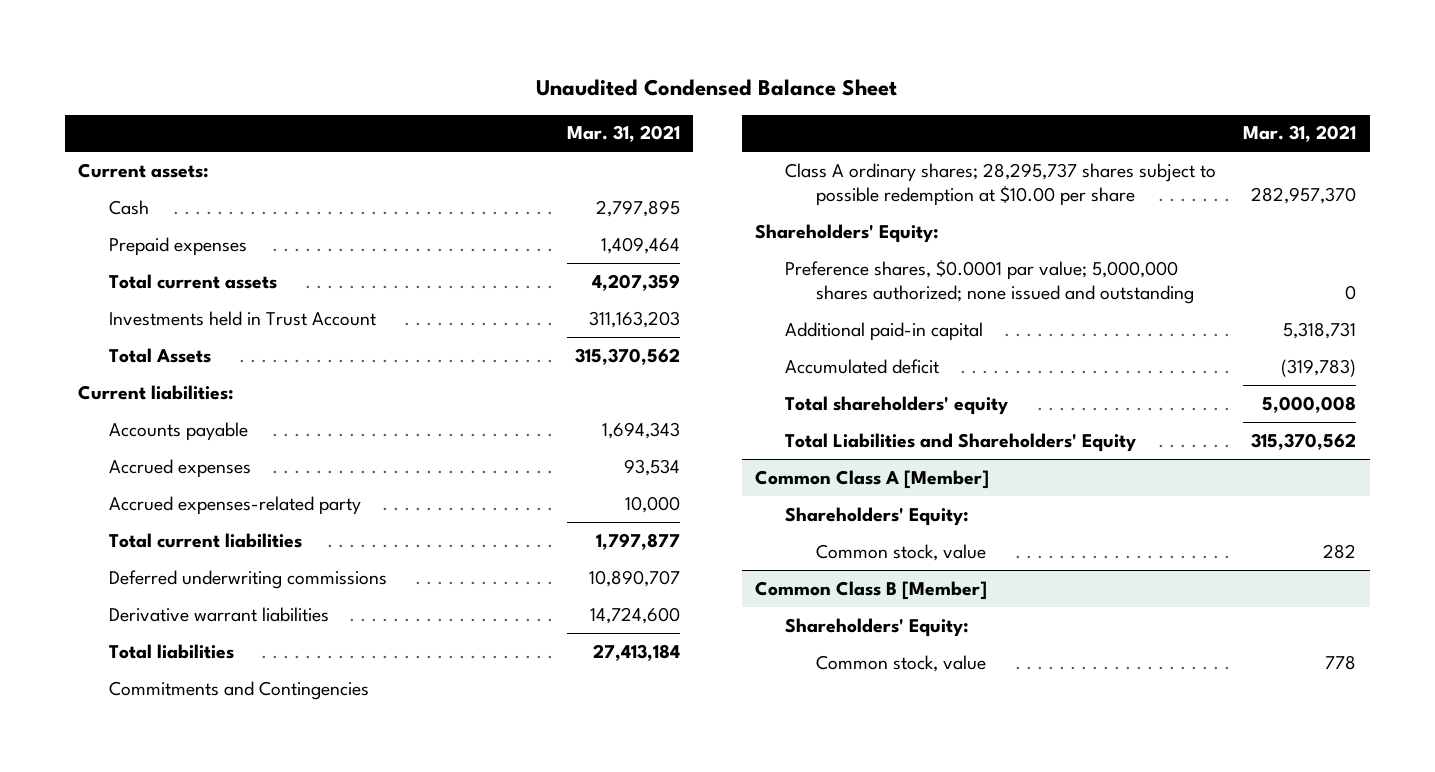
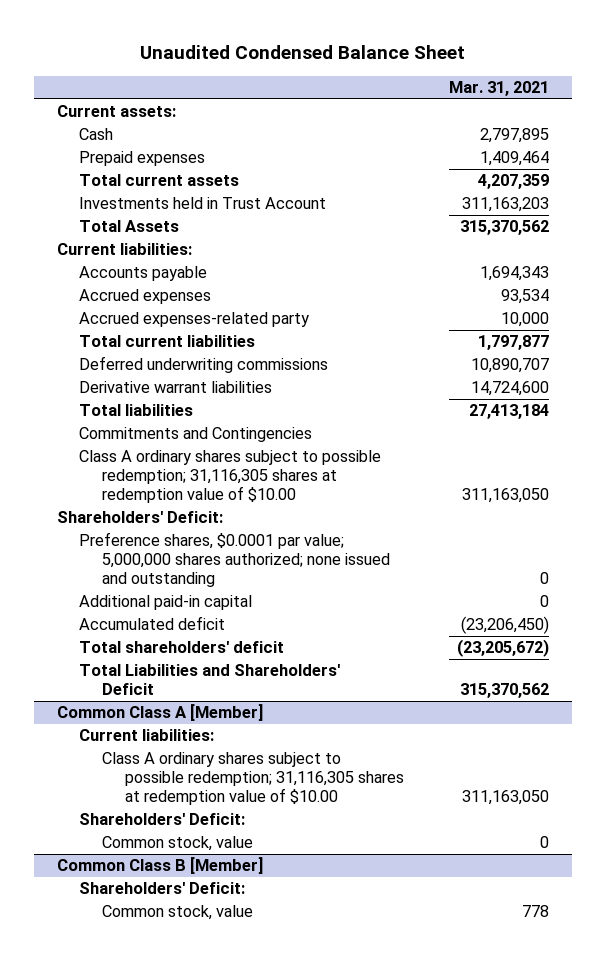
- Class A ordinary shares; 28,295,737 shares subject to possible redemption at $10.00 per share | 282,957,370
- Shareholders' Equity:
+ Class A ordinary shares subject to possible redemption; 31,116,305 shares at redemption value of $10.00 | 311,163,050
+ Shareholders' Deficit:
- Additional paid-in capital | 5,318,731
- Accumulated deficit | (319,783)
- Total shareholders' equity | 5,000,008
- Total Liabilities and Shareholders' Equity | 315,370,562
+ Additional paid-in capital | 0
+ Accumulated deficit | (23,206,450)
+ Total shareholders' deficit | (23,205,672)
+ Total Liabilities and Shareholders' Deficit | 315,370,562
@ Common Class A [Member]
- Shareholders' Equity:
- Common stock, value | 282
+ Current liabilities:
+ Class A ordinary shares subject to possible redemption; 31,116,305 shares at redemption value of $10.00 | 311,163,050
+ Shareholders' Deficit:
+ Common stock, value | 0
@ Common Class B [Member]
- Shareholders' Equity:
+ Shareholders' Deficit:

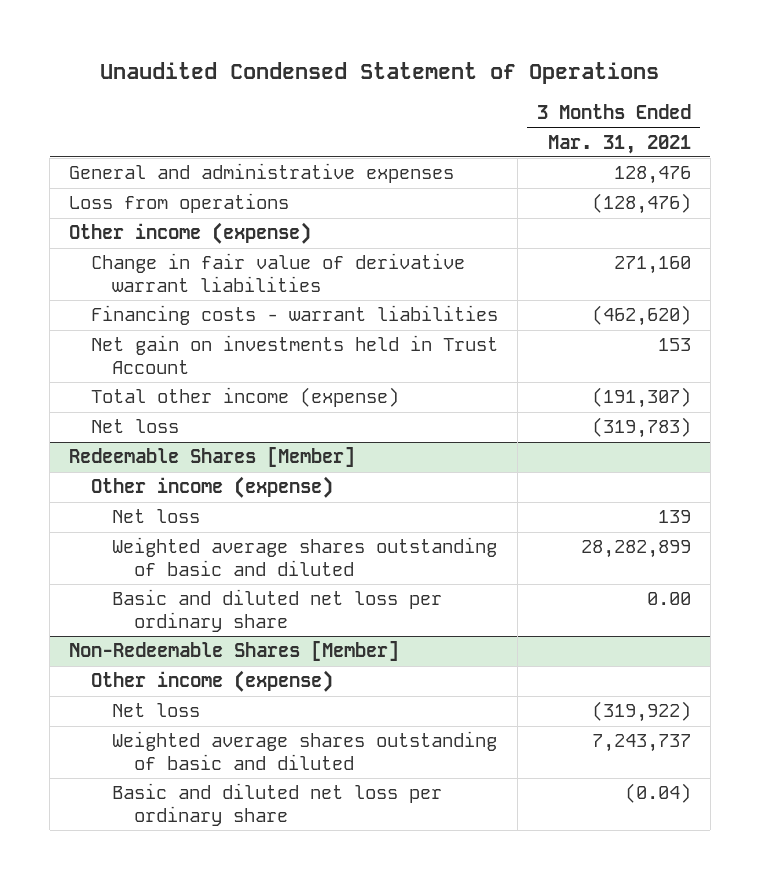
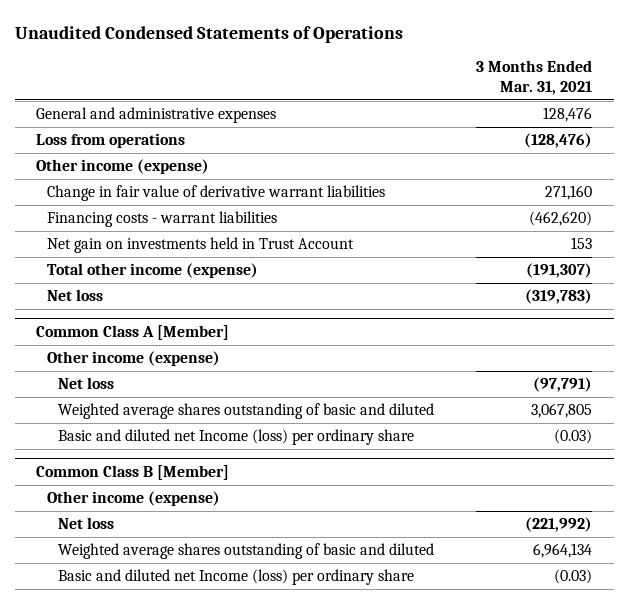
- Unaudited Condensed Statement of Operations
+ Unaudited Condensed Statements of Operations
- Redeemable Shares [Member]
+ Common Class A [Member]
- Net loss | 139
- Weighted average shares outstanding of basic and diluted | 28,282,899
- Basic and diluted net loss per ordinary share | 0.00
- Non-Redeemable Shares [Member]
+ Net loss | (97,791)
+ Weighted average shares outstanding of basic and diluted | 3,067,805
+ Basic and diluted net Income (loss) per ordinary share | (0.03)
+ Common Class B [Member]
- Net loss | (319,922)
- Weighted average shares outstanding of basic and diluted | 7,243,737
- Basic and diluted net loss per ordinary share | (0.04)
+ Net loss | (221,992)
+ Weighted average shares outstanding of basic and diluted | 6,964,134
+ Basic and diluted net Income (loss) per ordinary share | (0.03)

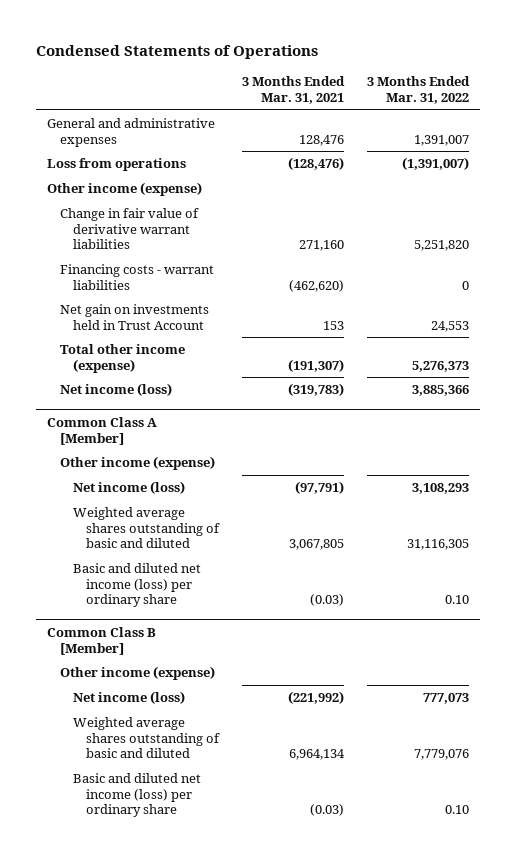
- Unaudited Condensed Statements of Operations
+ Condensed Statements of Operations
- | 3 Months Ended Mar. 31, 2021
+ | 3 Months Ended Mar. 31, 2021 | 3 Months Ended Mar. 31, 2022
- Net loss | (319,783)
+ Net income (loss) | (319,783) | 3,885,366
@ Common Class A [Member]
- Net loss | (97,791)
+ Net income (loss) | (97,791) | 3,108,293
- Basic and diluted net Income (loss) per ordinary share | (0.03)
+ Basic and diluted net income (loss) per ordinary share | (0.03) | 0.10
@ Common Class B [Member]
- Net loss | (221,992)
+ Net income (loss) | (221,992) | 777,073
- Basic and diluted net Income (loss) per ordinary share | (0.03)
+ Basic and diluted net income (loss) per ordinary share | (0.03) | 0.10

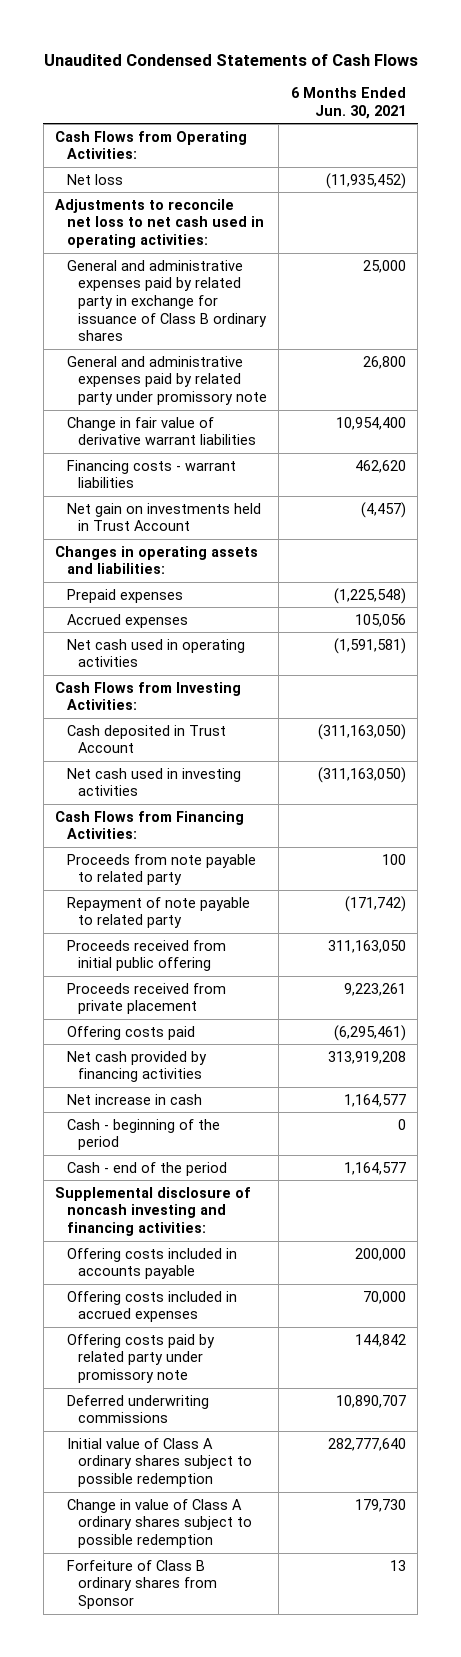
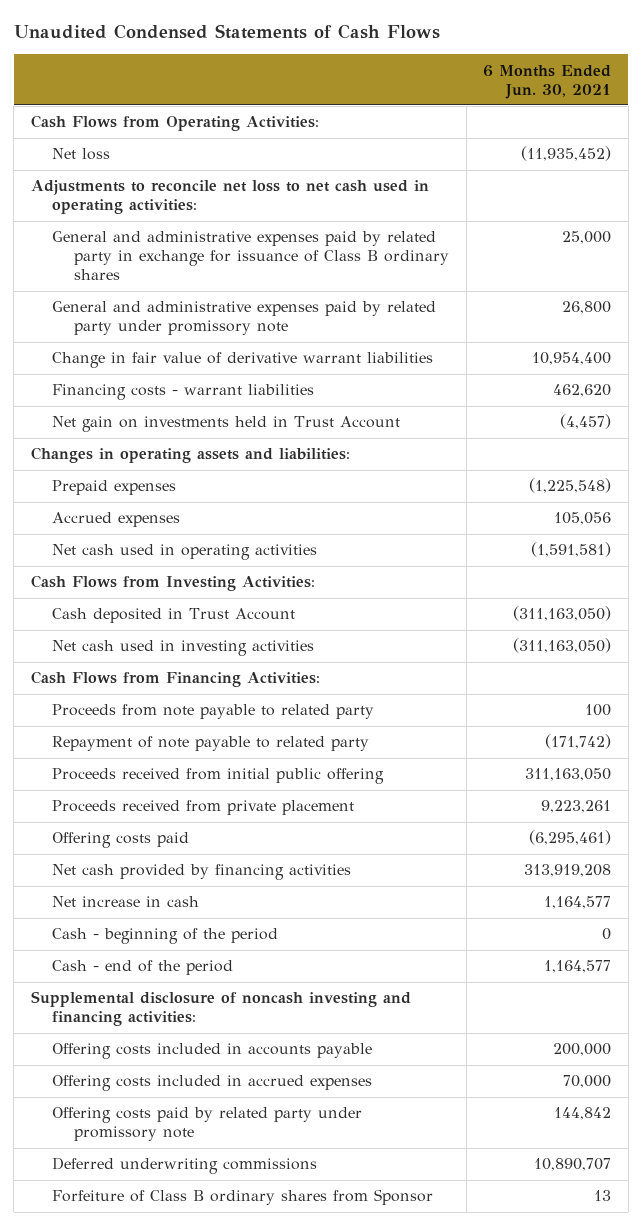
- Initial value of Class A ordinary shares subject to possible redemption | 282,777,640
- Change in value of Class A ordinary shares subject to possible redemption | 179,730

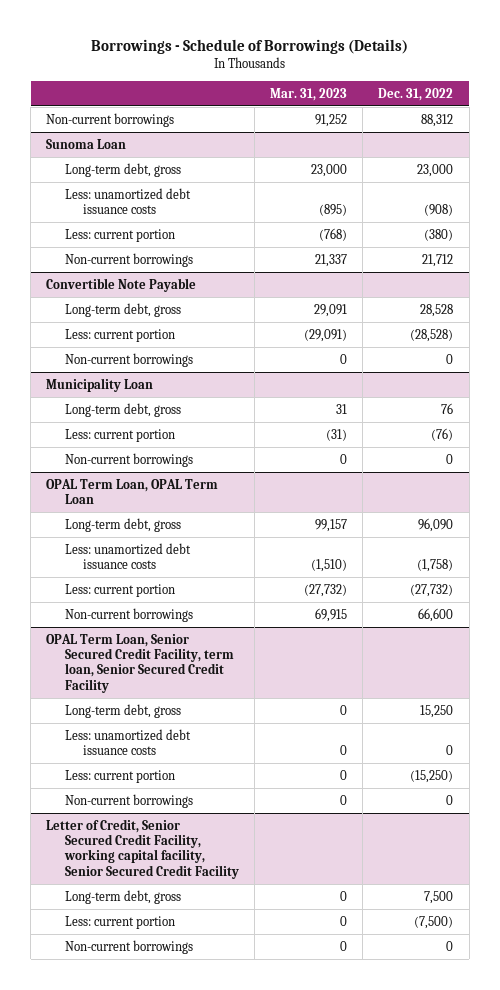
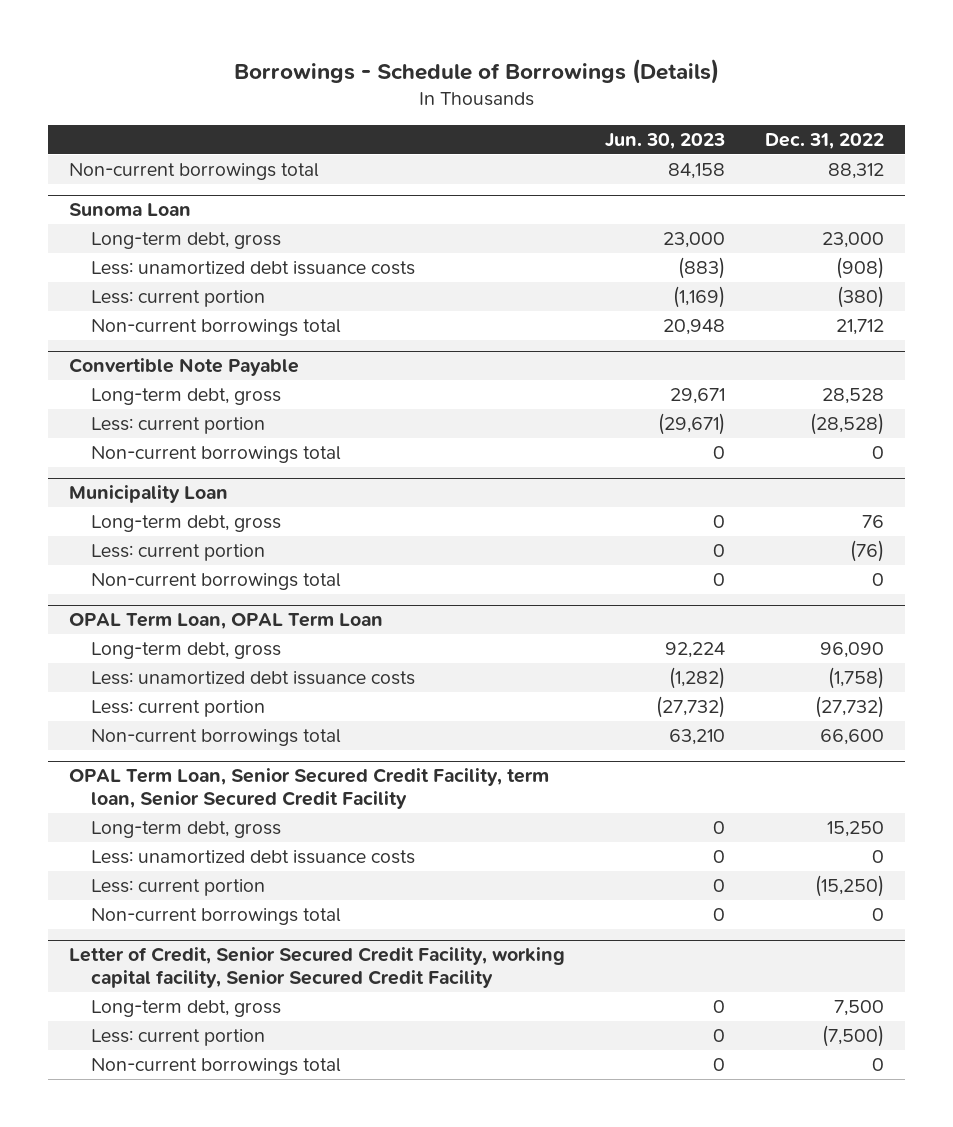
- | Mar. 31, 2023 | Dec. 31, 2022
+ | Jun. 30, 2023 | Dec. 31, 2022
- Non-current borrowings | 91,252 | 88,312
+ Non-current borrowings total | 84,158 | 88,312
@ Sunoma Loan
- Non-current borrowings | 21,337 | 21,712
+ Non-current borrowings total | 20,948 | 21,712
@ Convertible Note Payable
- Non-current borrowings | 0 | 0
+ Non-current borrowings total | 0 | 0
@ Municipality Loan
- Non-current borrowings | 0 | 0
+ Non-current borrowings total | 0 | 0
@ OPAL Term Loan, OPAL Term Loan
- Non-current borrowings | 69,915 | 66,600
+ Non-current borrowings total | 63,210 | 66,600
@ OPAL Term Loan, Senior Secured Credit Facility, term loan, Senior Secured Credit Facility
- Non-current borrowings | 0 | 0
+ Non-current borrowings total | 0 | 0
@ Letter of Credit, Senior Secured Credit Facility, working capital facility, Senior Secured Credit Facility
- Non-current borrowings | 0 | 0
+ Non-current borrowings total | 0 | 0

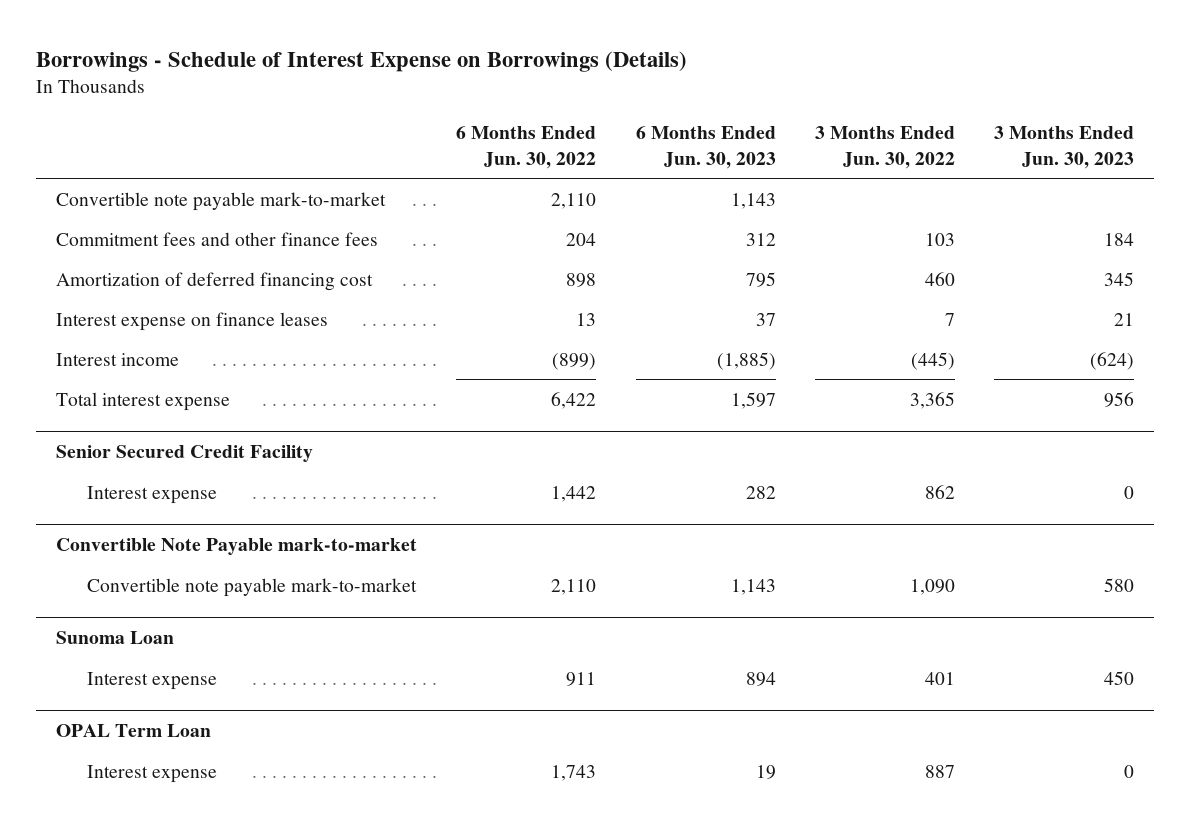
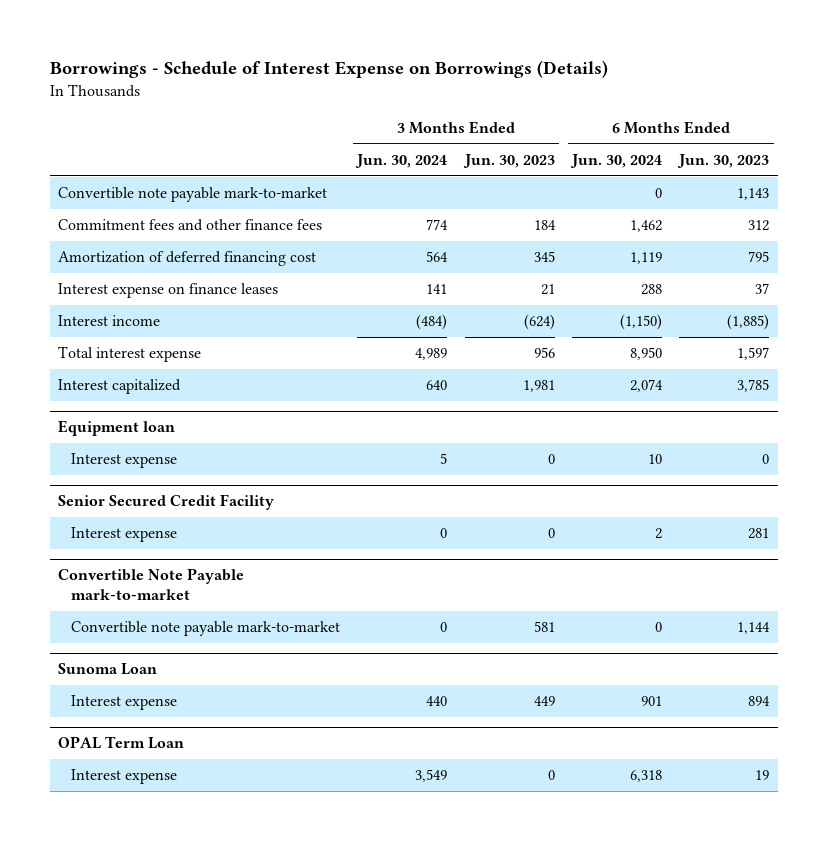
- | 6 Months Ended Jun. 30, 2022 | 6 Months Ended Jun. 30, 2023 | 3 Months Ended Jun. 30, 2022 | 3 Months Ended Jun. 30, 2023
+ | 3 Months Ended Jun. 30, 2024 | 3 Months Ended Jun. 30, 2023 | 6 Months Ended Jun. 30, 2024 | 6 Months Ended Jun. 30, 2023
+ Interest capitalized | 640 | 1,981 | 2,074 | 3,785
+ Equipment loan
+ Interest expense | 5 | 0 | 10 | 0
@ Senior Secured Credit Facility
- Interest expense | 1,442 | 282 | 862 | 0
+ Interest expense | 0 | 0 | 2 | 281
@ Convertible Note Payable mark-to-market
- Convertible note payable mark-to-market | 2,110 | 1,143 | 1,090 | 580
+ Convertible note payable mark-to-market | 0 | 581 | 0 | 1,144
@ Sunoma Loan
- Interest expense | 911 | 894 | 401 | 450
+ Interest expense | 440 | 449 | 901 | 894

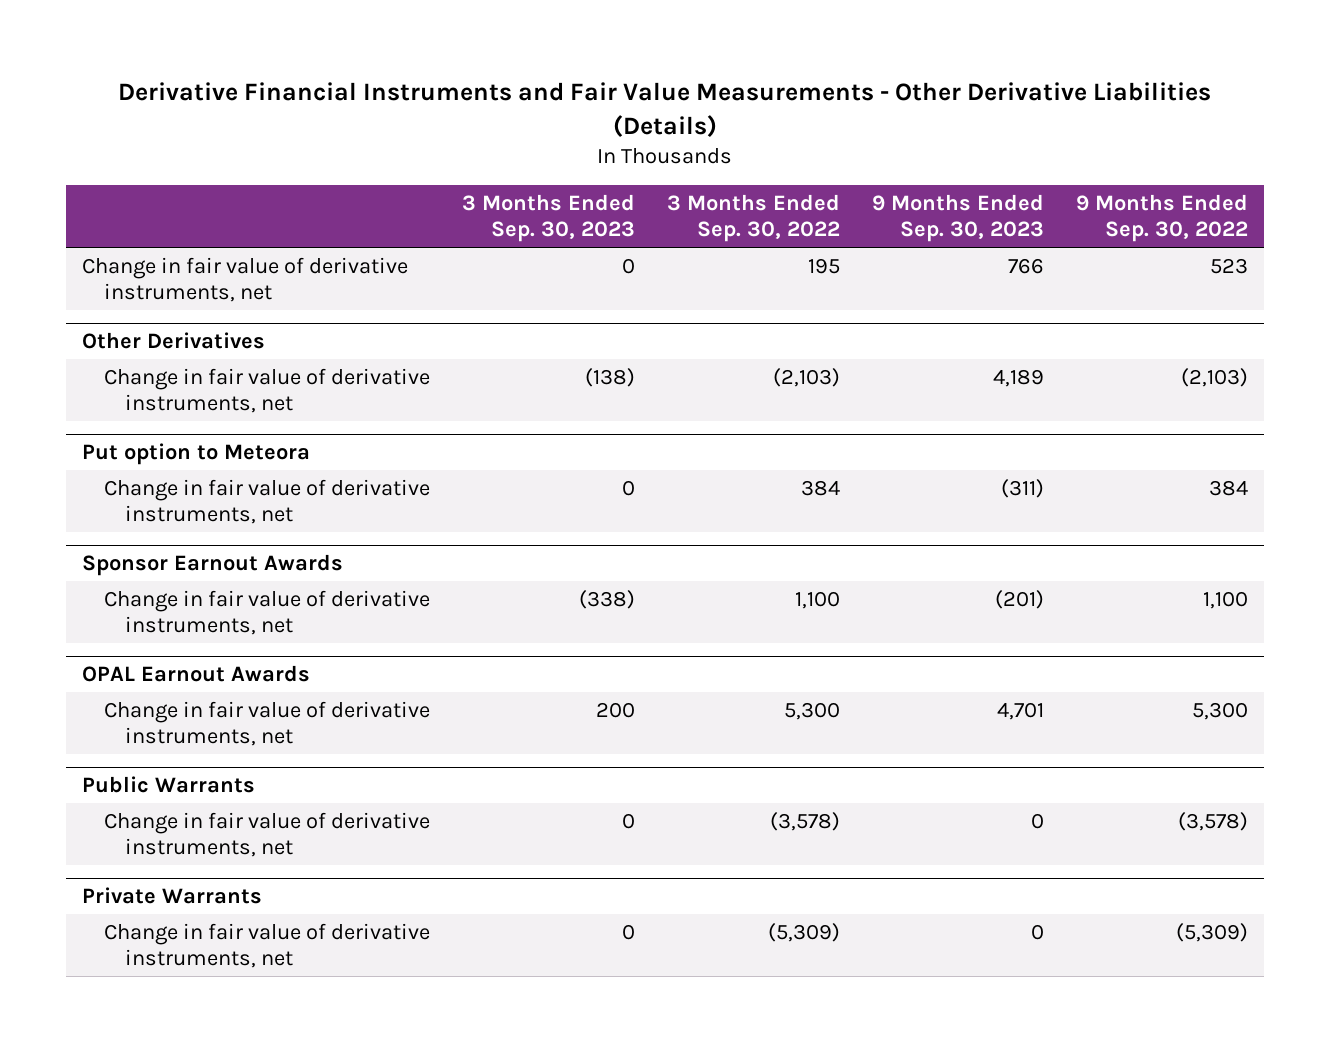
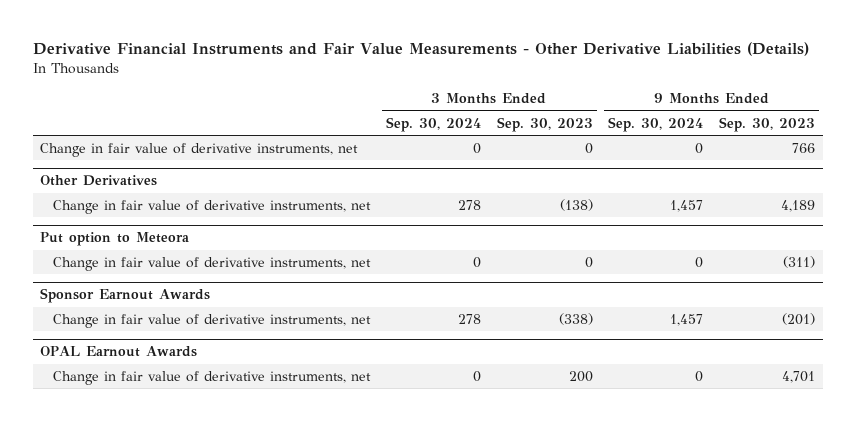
- | 3 Months Ended Sep. 30, 2023 | 3 Months Ended Sep. 30, 2022 | 9 Months Ended Sep. 30, 2023 | 9 Months Ended Sep. 30, 2022
+ | 3 Months Ended Sep. 30, 2024 | 3 Months Ended Sep. 30, 2023 | 9 Months Ended Sep. 30, 2024 | 9 Months Ended Sep. 30, 2023
- Public Warrants
- Change in fair value of derivative instruments, net | 0 | (3,578) | 0 | (3,578)
- Private Warrants
- Change in fair value of derivative instruments, net | 0 | (5,309) | 0 | (5,309)

